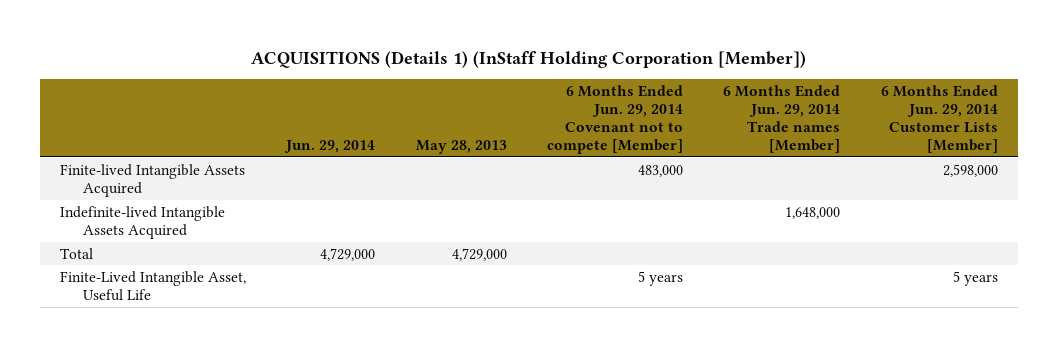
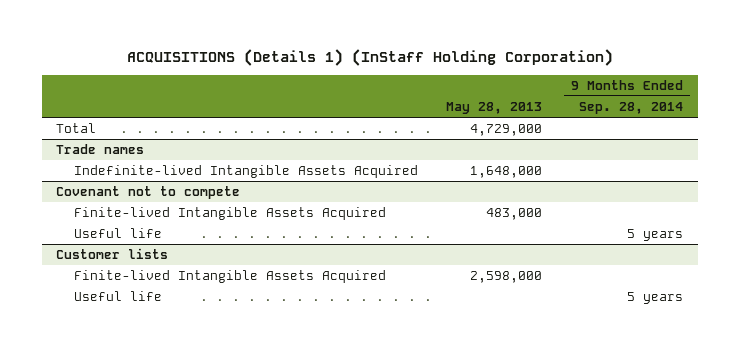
- ACQUISITIONS (Details 1) (InStaff Holding Corporation [Member])
+ ACQUISITIONS (Details 1) (InStaff Holding Corporation)
- | Jun. 29, 2014 | May 28, 2013 | 6 Months Ended Jun. 29, 2014 Covenant not to compete [Member] | 6 Months Ended Jun. 29, 2014 Trade names [Member] | 6 Months Ended Jun. 29, 2014 Customer Lists [Member]
+ | May 28, 2013 | 9 Months Ended Sep. 28, 2014
- Finite-lived Intangible Assets Acquired | | | 483,000 | | 2,598,000
- Indefinite-lived Intangible Assets Acquired | | | | 1,648,000 |
- Finite-Lived Intangible Asset, Useful Life | | | 5 years | | 5 years
+ Trade names
+ Indefinite-lived Intangible Assets Acquired | 1,648,000 |
+ Covenant not to compete
+ Finite-lived Intangible Assets Acquired | 483,000 |
+ Useful life | | 5 years
+ Customer lists
+ Finite-lived Intangible Assets Acquired | 2,598,000 |
+ Useful life | | 5 years

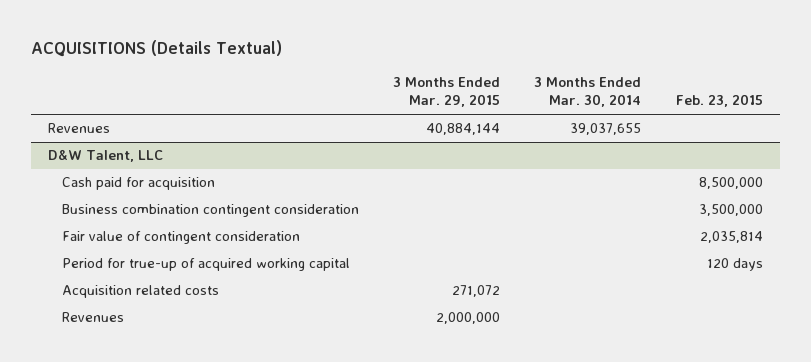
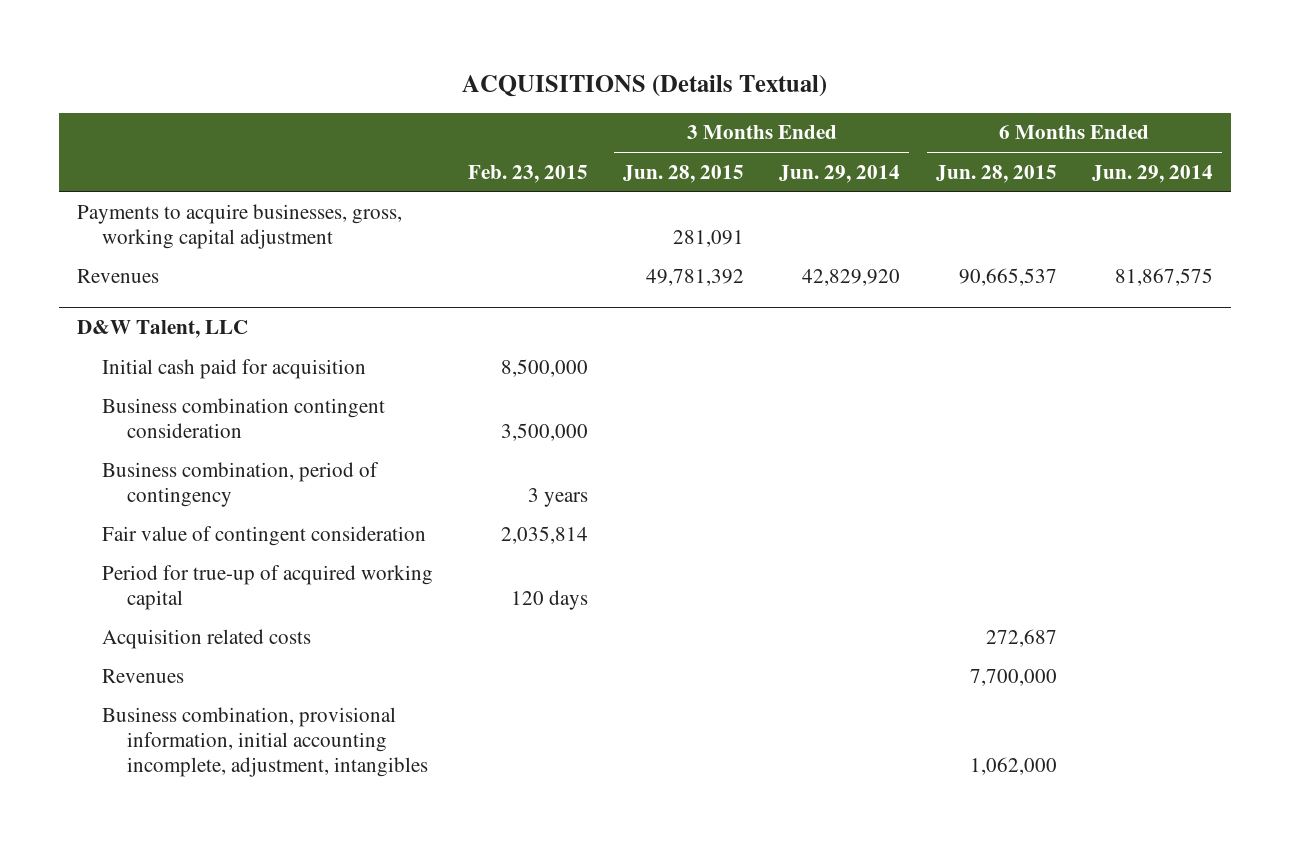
- | 3 Months Ended Mar. 29, 2015 | 3 Months Ended Mar. 30, 2014 | Feb. 23, 2015
+ | Feb. 23, 2015 | 3 Months Ended Jun. 28, 2015 | 3 Months Ended Jun. 29, 2014 | 6 Months Ended Jun. 28, 2015 | 6 Months Ended Jun. 29, 2014
+ Payments to acquire businesses, gross, working capital adjustment | | 281,091 | | |
@ D&W Talent, LLC
- Cash paid for acquisition | | | 8,500,000
+ Initial cash paid for acquisition | 8,500,000 | | | |
+ Business combination, period of contingency | 3 years | | | |
+ Business combination, provisional information, initial accounting incomplete, adjustment, intangibles | | | | 1,062,000 |

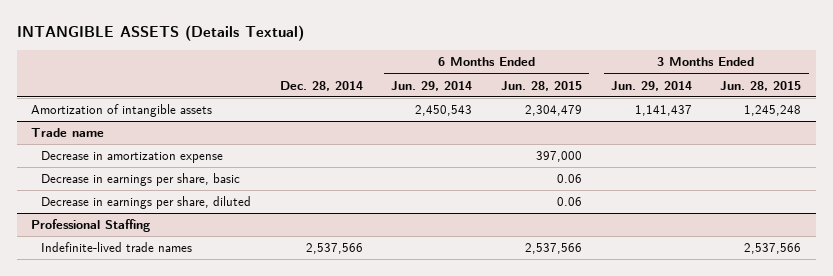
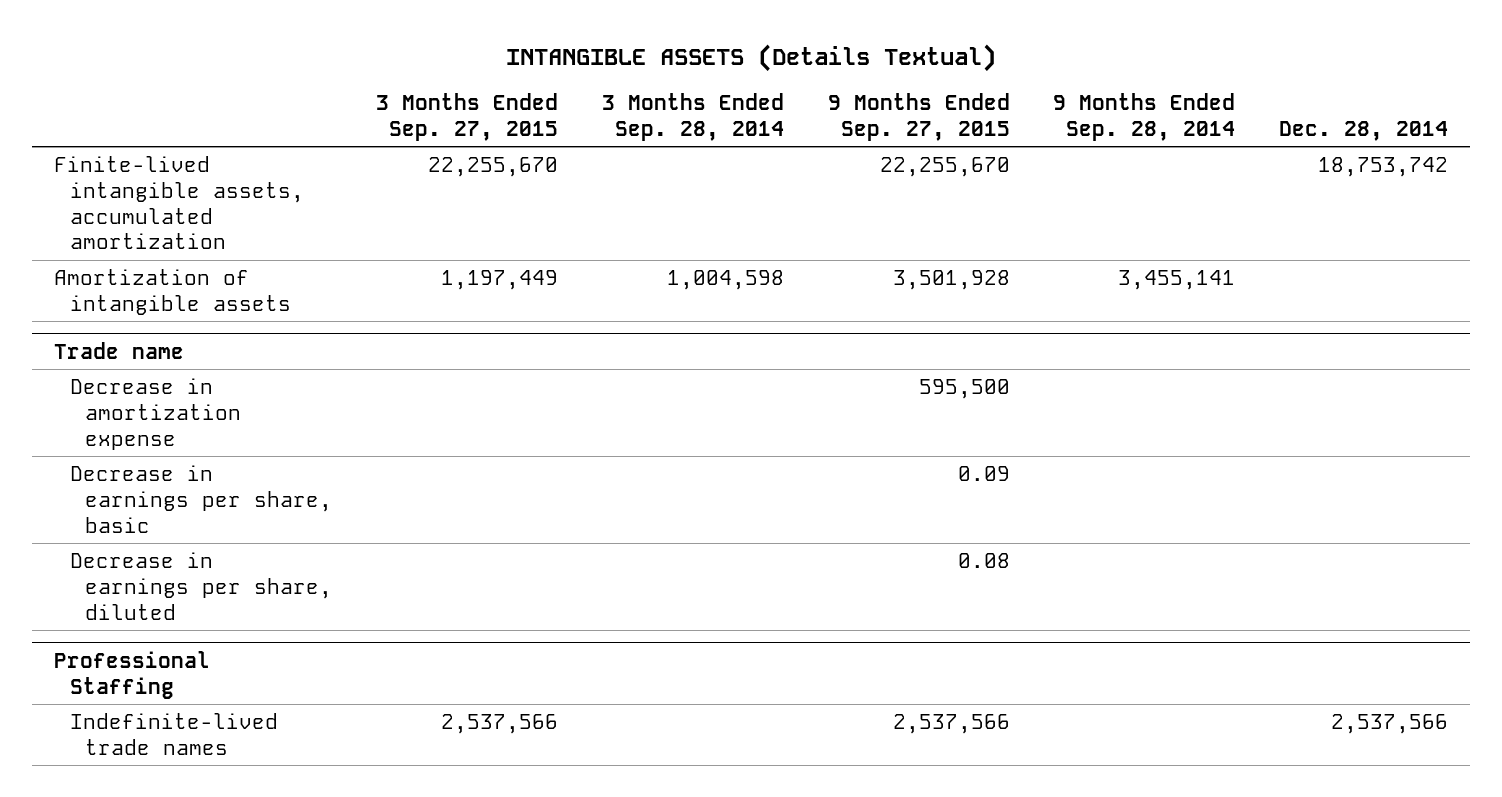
- | Dec. 28, 2014 | 6 Months Ended Jun. 29, 2014 | 6 Months Ended Jun. 28, 2015 | 3 Months Ended Jun. 29, 2014 | 3 Months Ended Jun. 28, 2015
+ | 3 Months Ended Sep. 27, 2015 | 3 Months Ended Sep. 28, 2014 | 9 Months Ended Sep. 27, 2015 | 9 Months Ended Sep. 28, 2014 | Dec. 28, 2014
+ Finite-lived intangible assets, accumulated amortization | 22,255,670 | | 22,255,670 | | 18,753,742

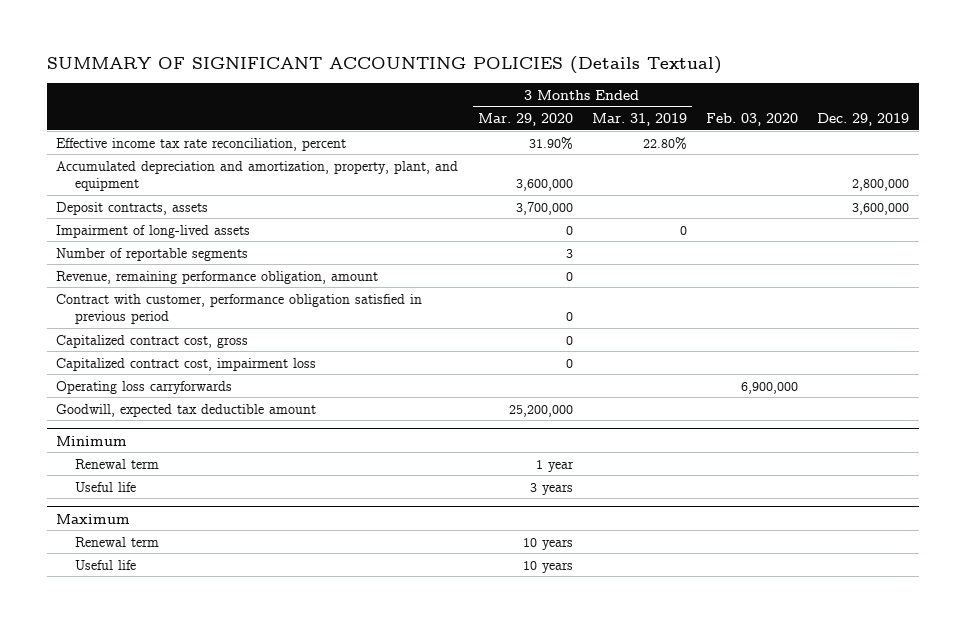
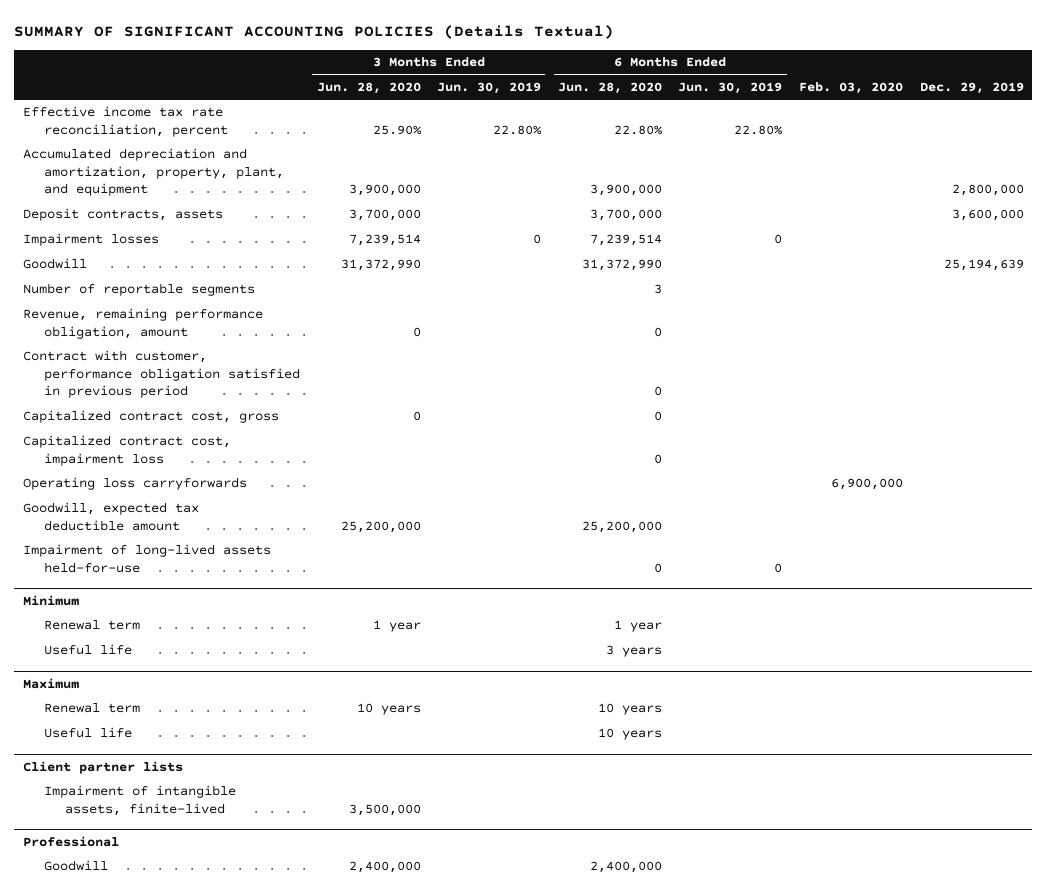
- | 3 Months Ended Mar. 29, 2020 | 3 Months Ended Mar. 31, 2019 | Feb. 03, 2020 | Dec. 29, 2019
+ | 3 Months Ended Jun. 28, 2020 | 3 Months Ended Jun. 30, 2019 | 6 Months Ended Jun. 28, 2020 | 6 Months Ended Jun. 30, 2019 | Feb. 03, 2020 | Dec. 29, 2019
- Impairment of long-lived assets | 0 | 0 | |
+ Impairment losses | 7,239,514 | 0 | 7,239,514 | 0 | |
+ Goodwill | 31,372,990 | | 31,372,990 | | | 25,194,639
+ Impairment of long-lived assets held-for-use | | | 0 | 0 | |
+ Client partner lists
+ Impairment of intangible assets, finite-lived | 3,500,000 | | | | |
+ Professional
+ Goodwill | 2,400,000 | | 2,400,000 | | |

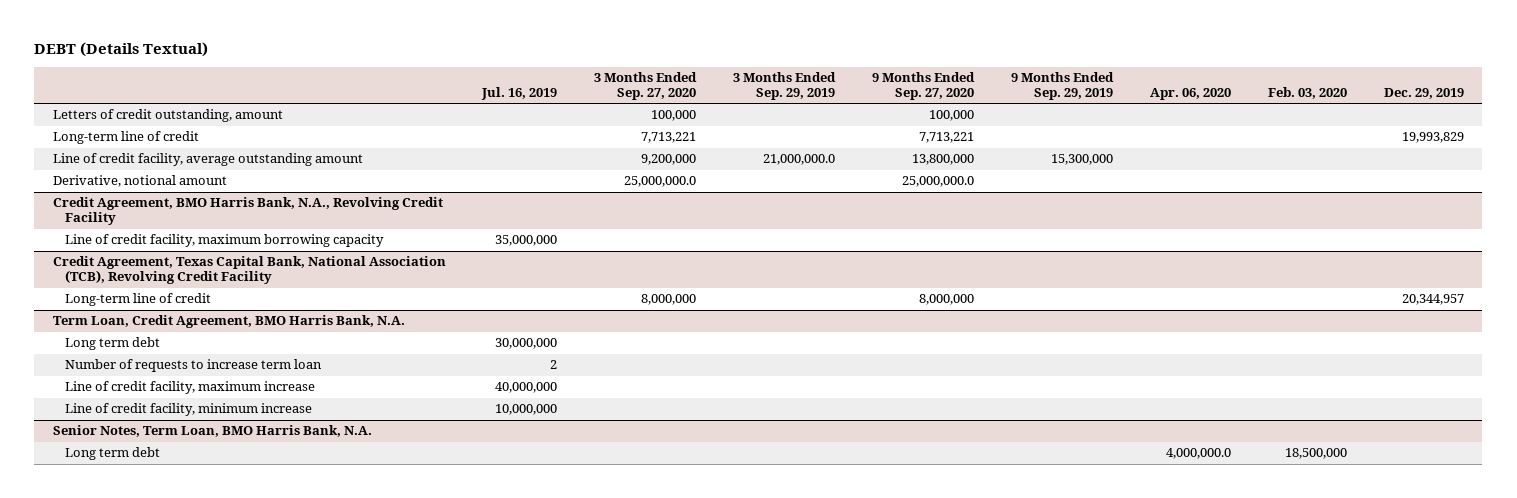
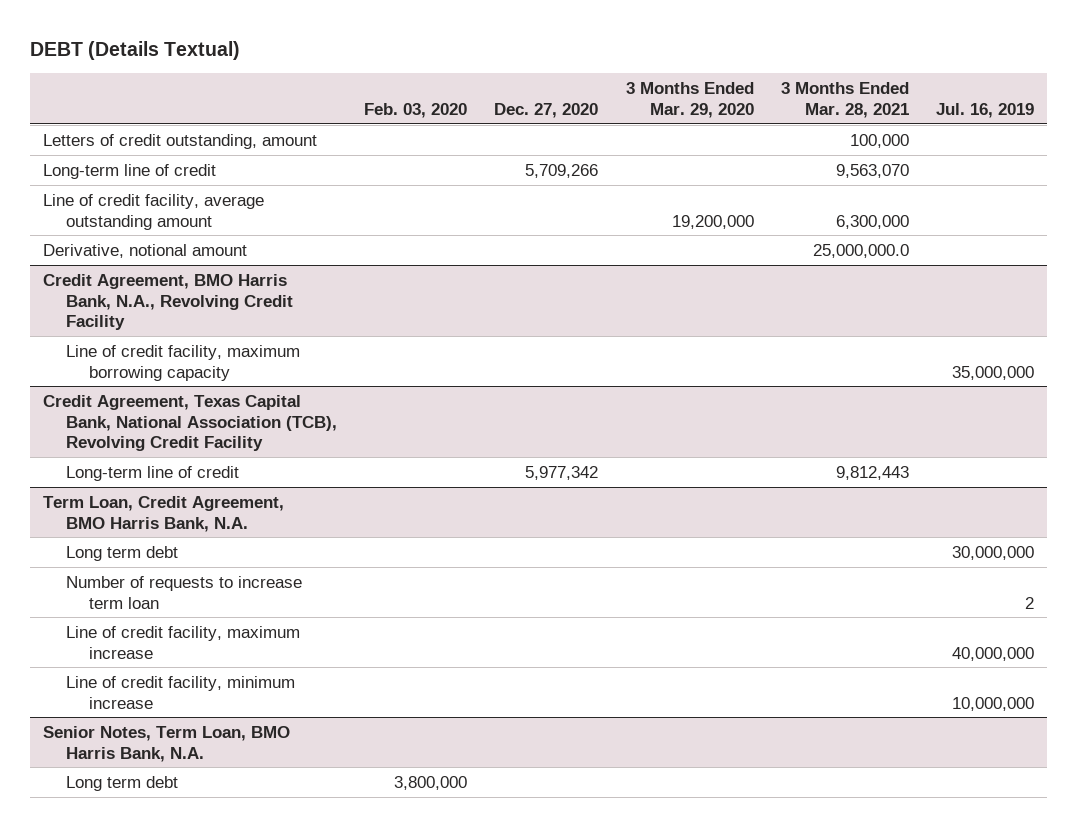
- | Jul. 16, 2019 | 3 Months Ended Sep. 27, 2020 | 3 Months Ended Sep. 29, 2019 | 9 Months Ended Sep. 27, 2020 | 9 Months Ended Sep. 29, 2019 | Apr. 06, 2020 | Feb. 03, 2020 | Dec. 29, 2019
+ | Feb. 03, 2020 | Dec. 27, 2020 | 3 Months Ended Mar. 29, 2020 | 3 Months Ended Mar. 28, 2021 | Jul. 16, 2019
@ Senior Notes, Term Loan, BMO Harris Bank, N.A.
- Long term debt | | | | | | 4,000,000.0 | 18,500,000 |
+ Long term debt | 3,800,000 | | | |

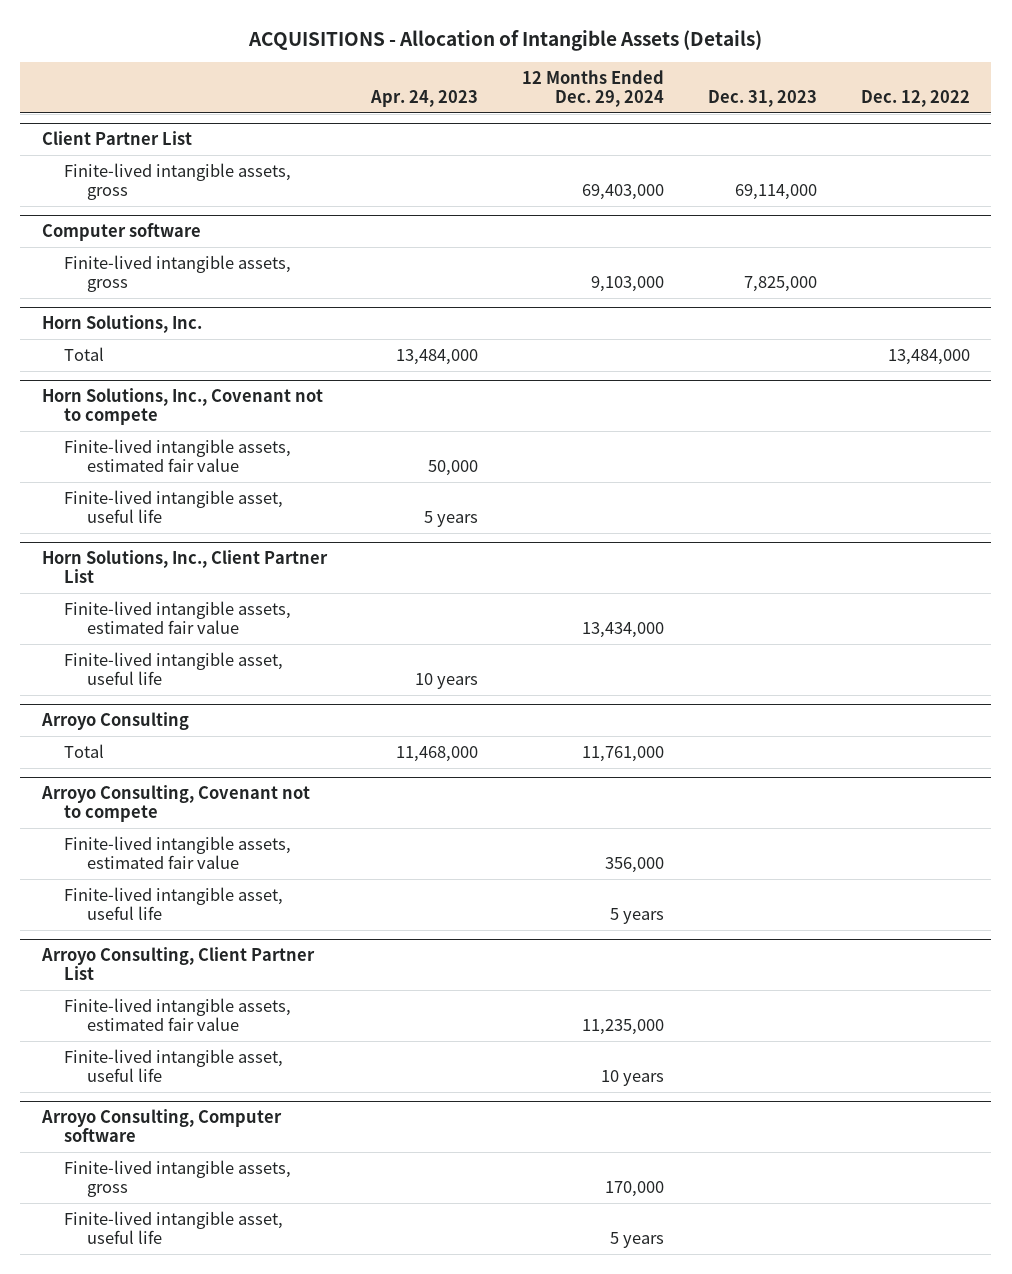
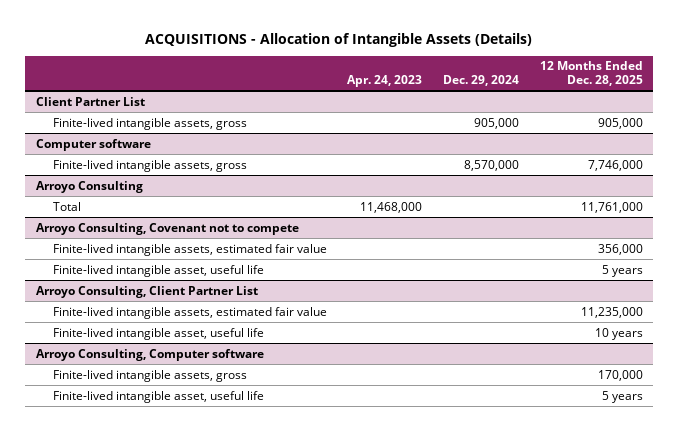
- | Apr. 24, 2023 | 12 Months Ended Dec. 29, 2024 | Dec. 31, 2023 | Dec. 12, 2022
+ | Apr. 24, 2023 | Dec. 29, 2024 | 12 Months Ended Dec. 28, 2025
- Horn Solutions, Inc.
- Total | 13,484,000 | | | 13,484,000
- Horn Solutions, Inc., Covenant not to compete
- Finite-lived intangible assets, estimated fair value | 50,000 | | |
- Finite-lived intangible asset, useful life | 5 years | | |
- Horn Solutions, Inc., Client Partner List
- Finite-lived intangible assets, estimated fair value | | 13,434,000 | |
- Finite-lived intangible asset, useful life | 10 years | | |

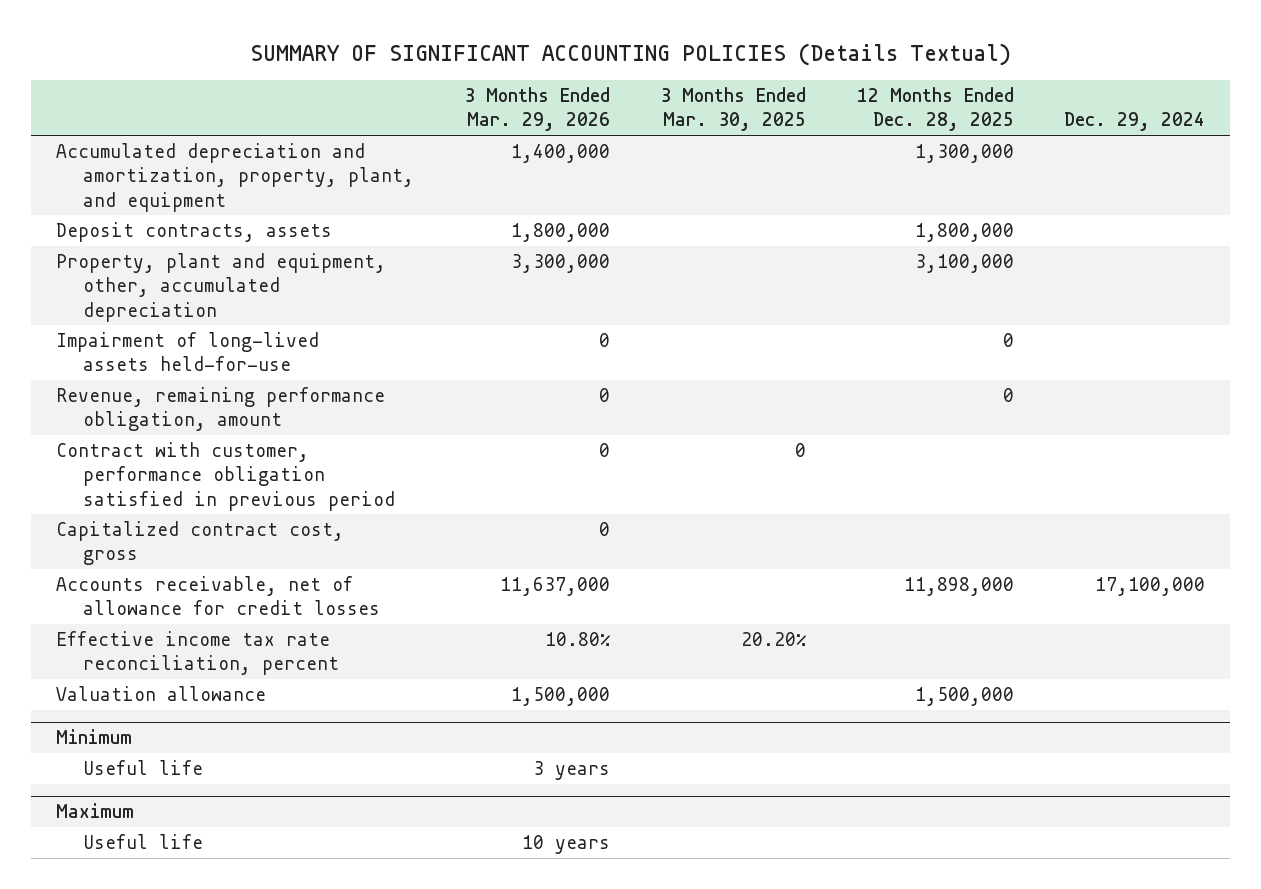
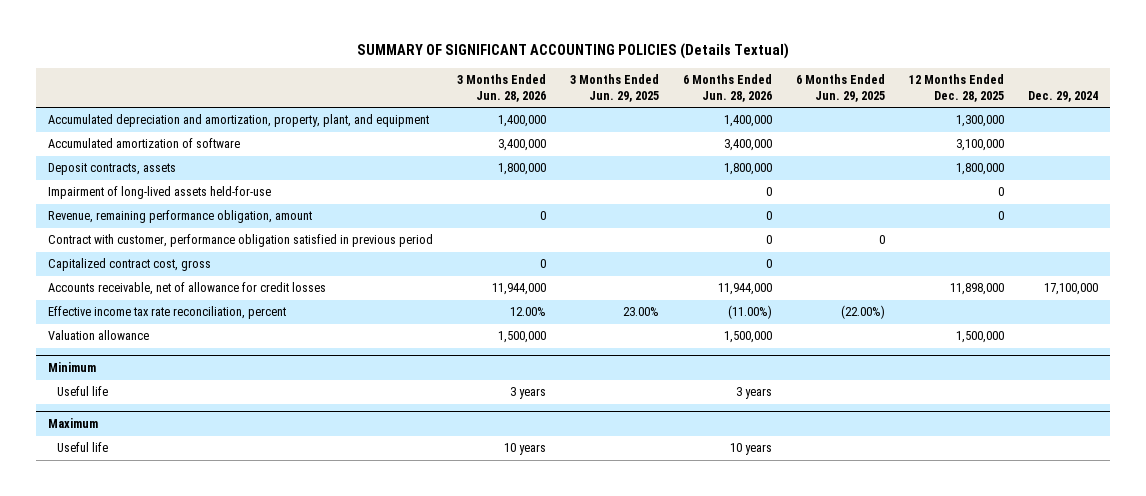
- | 3 Months Ended Mar. 29, 2026 | 3 Months Ended Mar. 30, 2025 | 12 Months Ended Dec. 28, 2025 | Dec. 29, 2024
+ | 3 Months Ended Jun. 28, 2026 | 3 Months Ended Jun. 29, 2025 | 6 Months Ended Jun. 28, 2026 | 6 Months Ended Jun. 29, 2025 | 12 Months Ended Dec. 28, 2025 | Dec. 29, 2024
+ Accumulated amortization of software | 3,400,000 | | 3,400,000 | | 3,100,000 |
- Property, plant and equipment, other, accumulated depreciation | 3,300,000 | | 3,100,000 |

